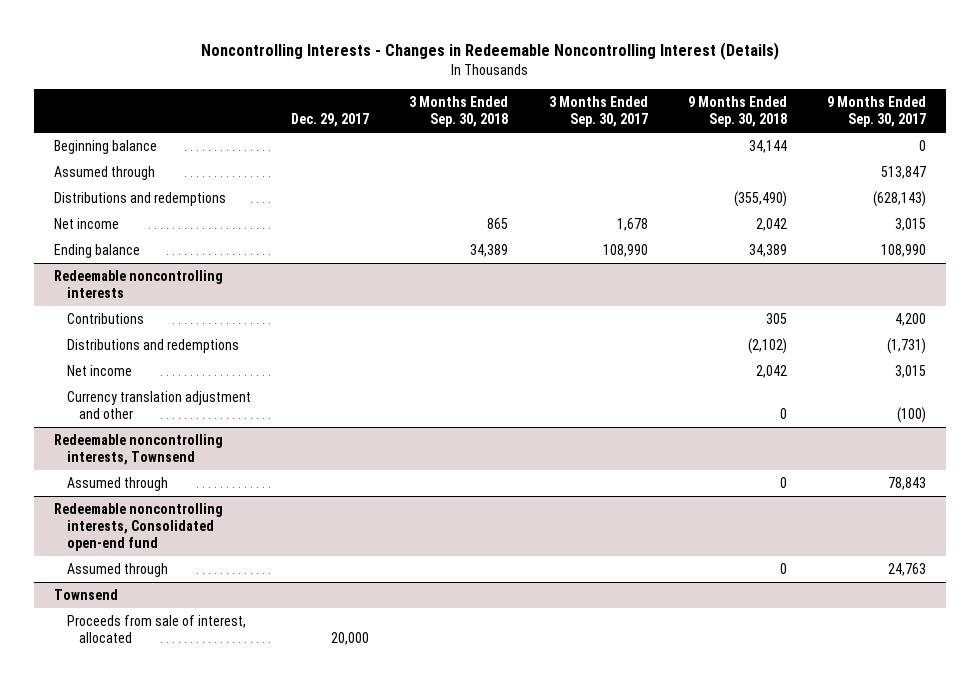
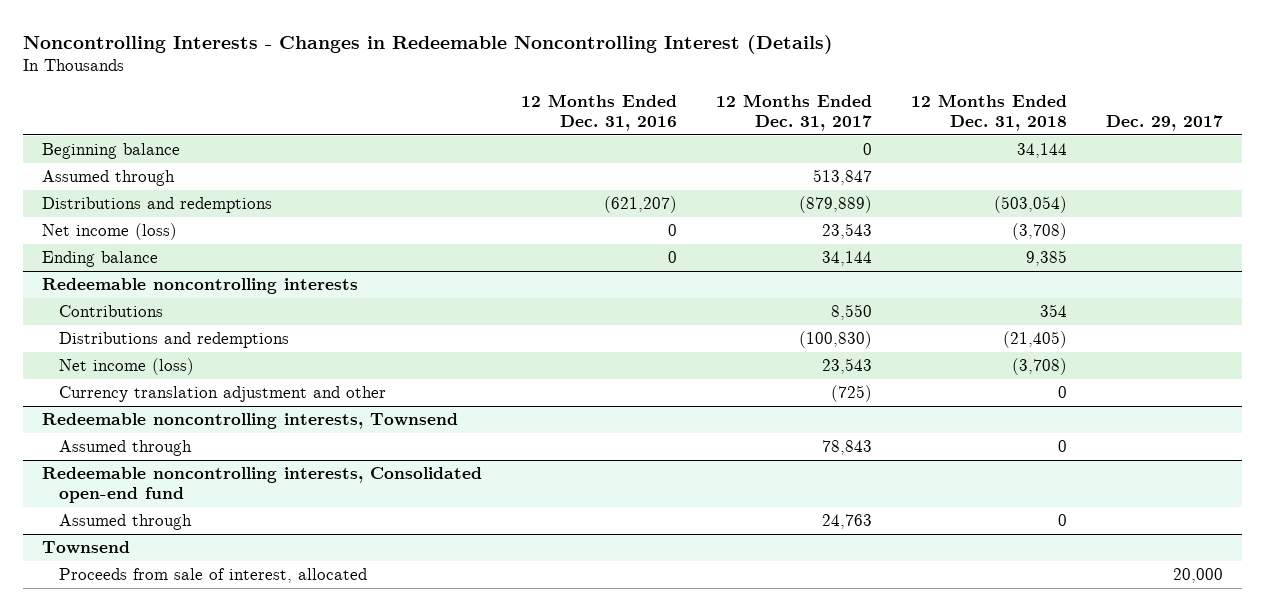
- | Dec. 29, 2017 | 3 Months Ended Sep. 30, 2018 | 3 Months Ended Sep. 30, 2017 | 9 Months Ended Sep. 30, 2018 | 9 Months Ended Sep. 30, 2017
+ | 12 Months Ended Dec. 31, 2016 | 12 Months Ended Dec. 31, 2017 | 12 Months Ended Dec. 31, 2018 | Dec. 29, 2017
- Net income | | 865 | 1,678 | 2,042 | 3,015
+ Net income (loss) | 0 | 23,543 | (3,708) |
@ Redeemable noncontrolling interests
- Net income | | | | 2,042 | 3,015
+ Net income (loss) | | 23,543 | (3,708) |

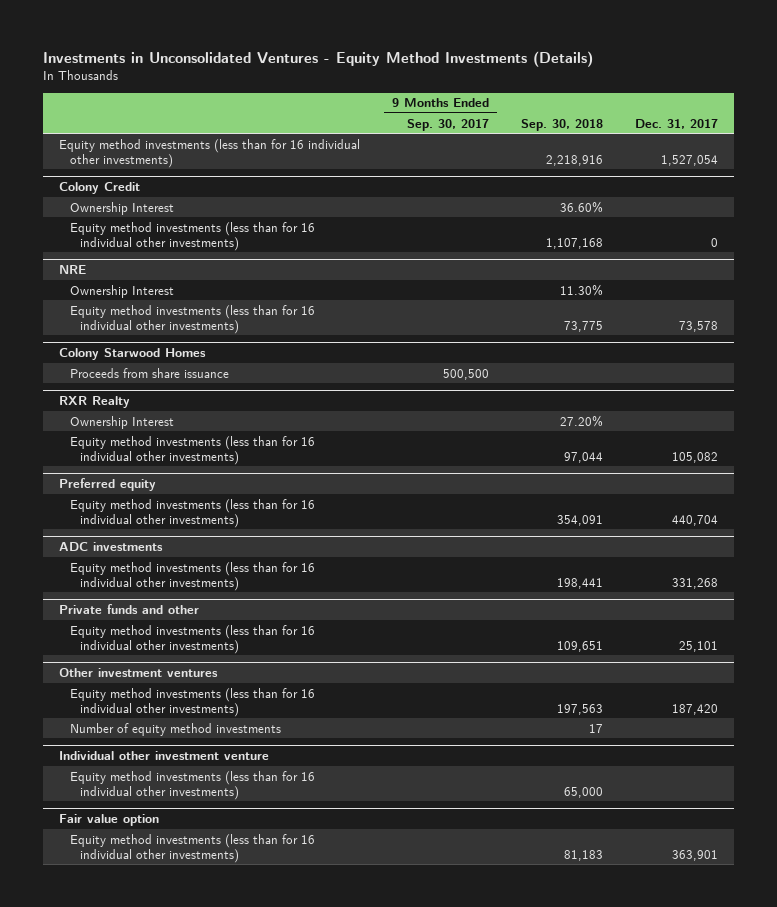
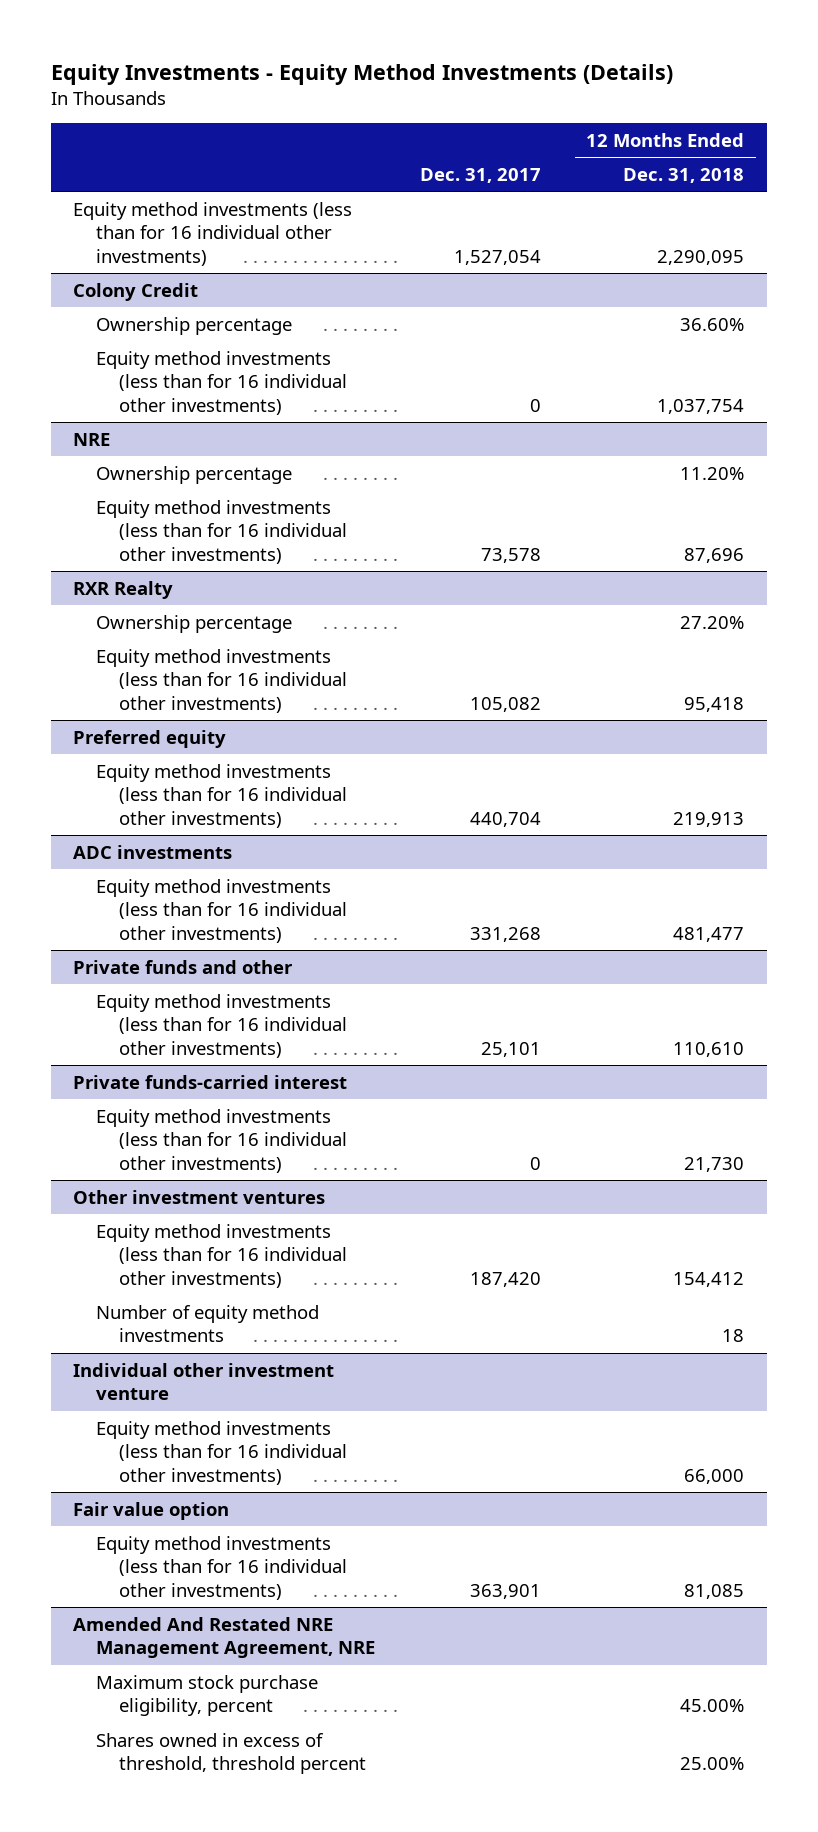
- Investments in Unconsolidated Ventures - Equity Method Investments (Details)
+ Equity Investments - Equity Method Investments (Details)
- | 9 Months Ended Sep. 30, 2017 | Sep. 30, 2018 | Dec. 31, 2017
+ | Dec. 31, 2017 | 12 Months Ended Dec. 31, 2018
@ Colony Credit
- Ownership Interest | | 36.60% |
+ Ownership percentage | | 36.60%
@ NRE
- Ownership Interest | | 11.30% |
+ Ownership percentage | | 11.20%
- Colony Starwood Homes
- Proceeds from share issuance | 500,500 | |
@ RXR Realty
- Ownership Interest | | 27.20% |
+ Ownership percentage | | 27.20%
+ Private funds-carried interest
+ Equity method investments (less than for 16 individual other investments) | 0 | 21,730
+ Amended And Restated NRE Management Agreement, NRE
+ Maximum stock purchase eligibility, percent | | 45.00%
+ Shares owned in excess of threshold, threshold percent | | 25.00%

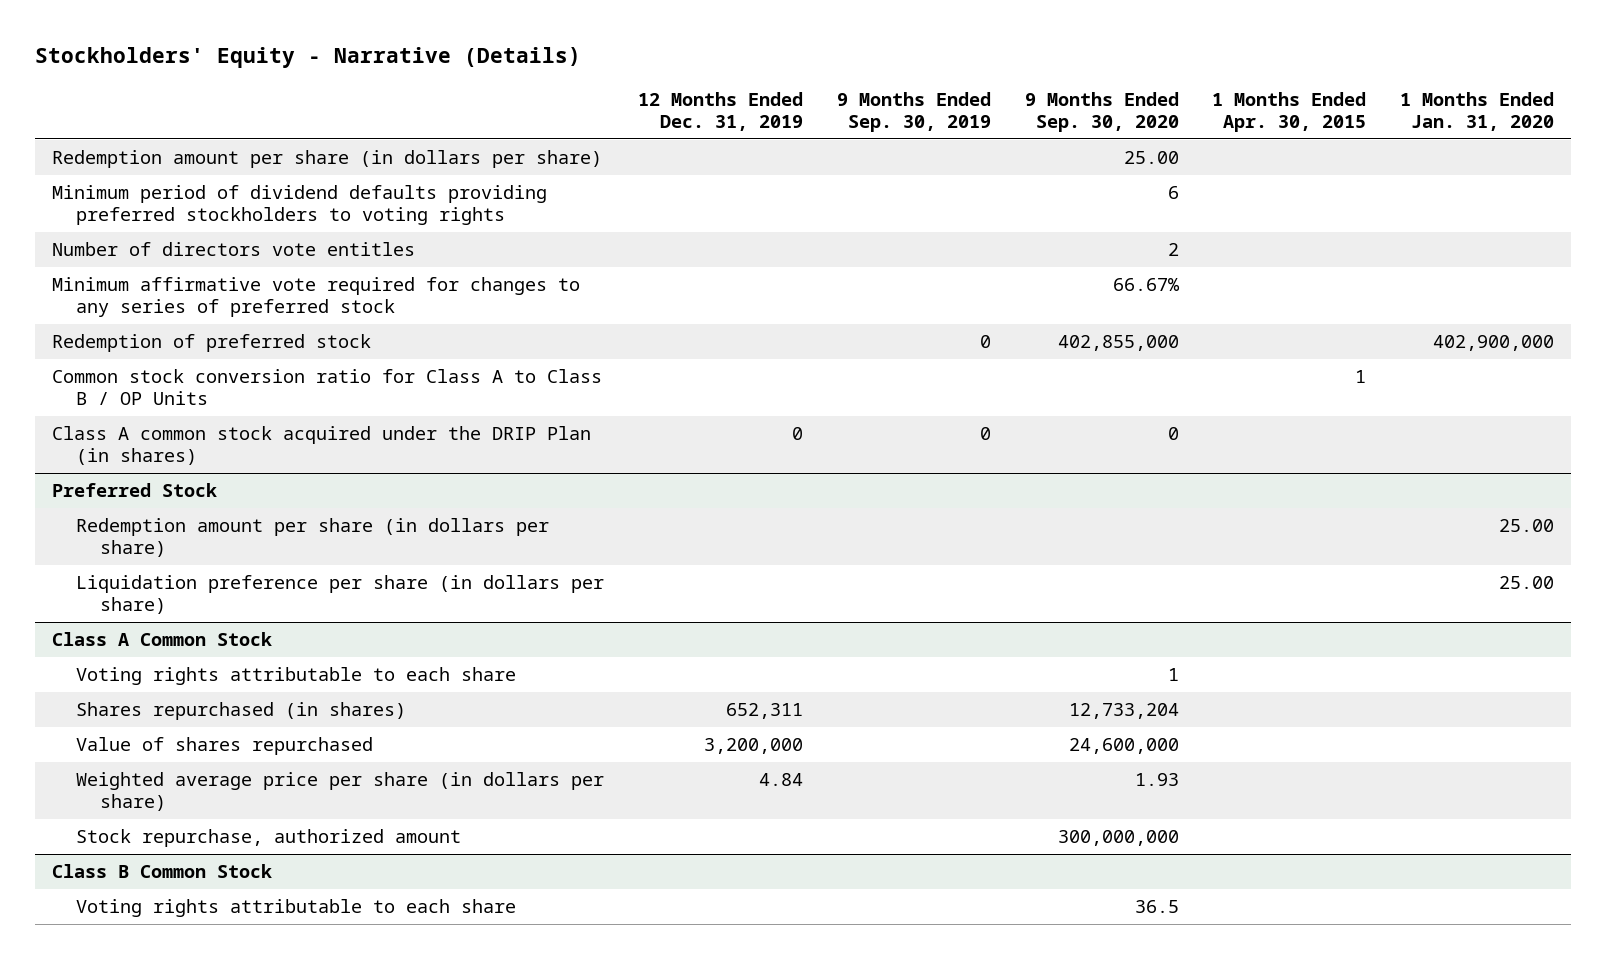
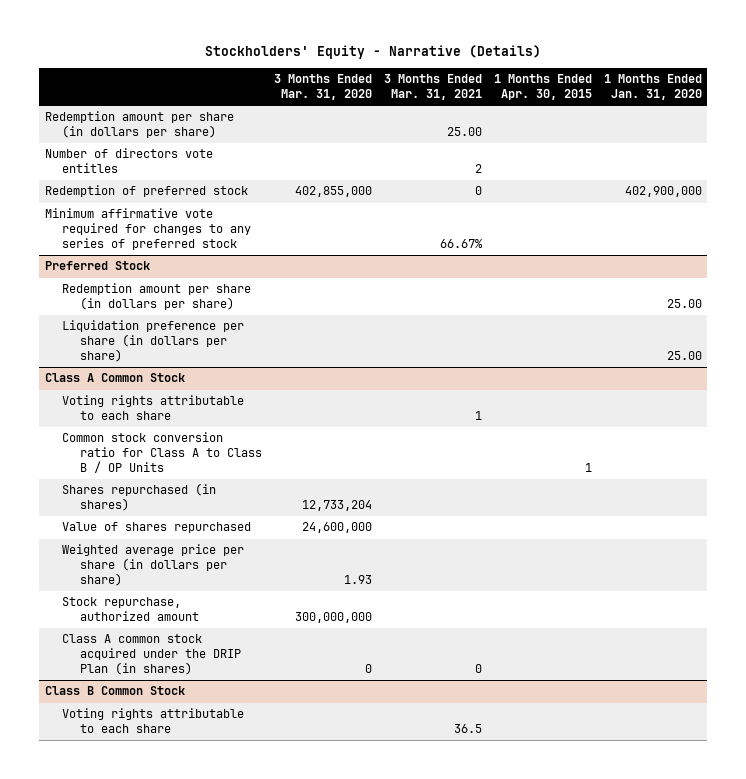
- | 12 Months Ended Dec. 31, 2019 | 9 Months Ended Sep. 30, 2019 | 9 Months Ended Sep. 30, 2020 | 1 Months Ended Apr. 30, 2015 | 1 Months Ended Jan. 31, 2020
+ | 3 Months Ended Mar. 31, 2020 | 3 Months Ended Mar. 31, 2021 | 1 Months Ended Apr. 30, 2015 | 1 Months Ended Jan. 31, 2020
- Minimum period of dividend defaults providing preferred stockholders to voting rights | | | 6 | |
- Common stock conversion ratio for Class A to Class B / OP Units | | | | 1 |
- Class A common stock acquired under the DRIP Plan (in shares) | 0 | 0 | 0 | |
moved down: Minimum affirmative vote required for changes to any series of preferred stock | | 66.67% | |
@ Class A Common Stock
+ Common stock conversion ratio for Class A to Class B / OP Units | | | 1 |
+ Class A common stock acquired under the DRIP Plan (in shares) | 0 | 0 | |

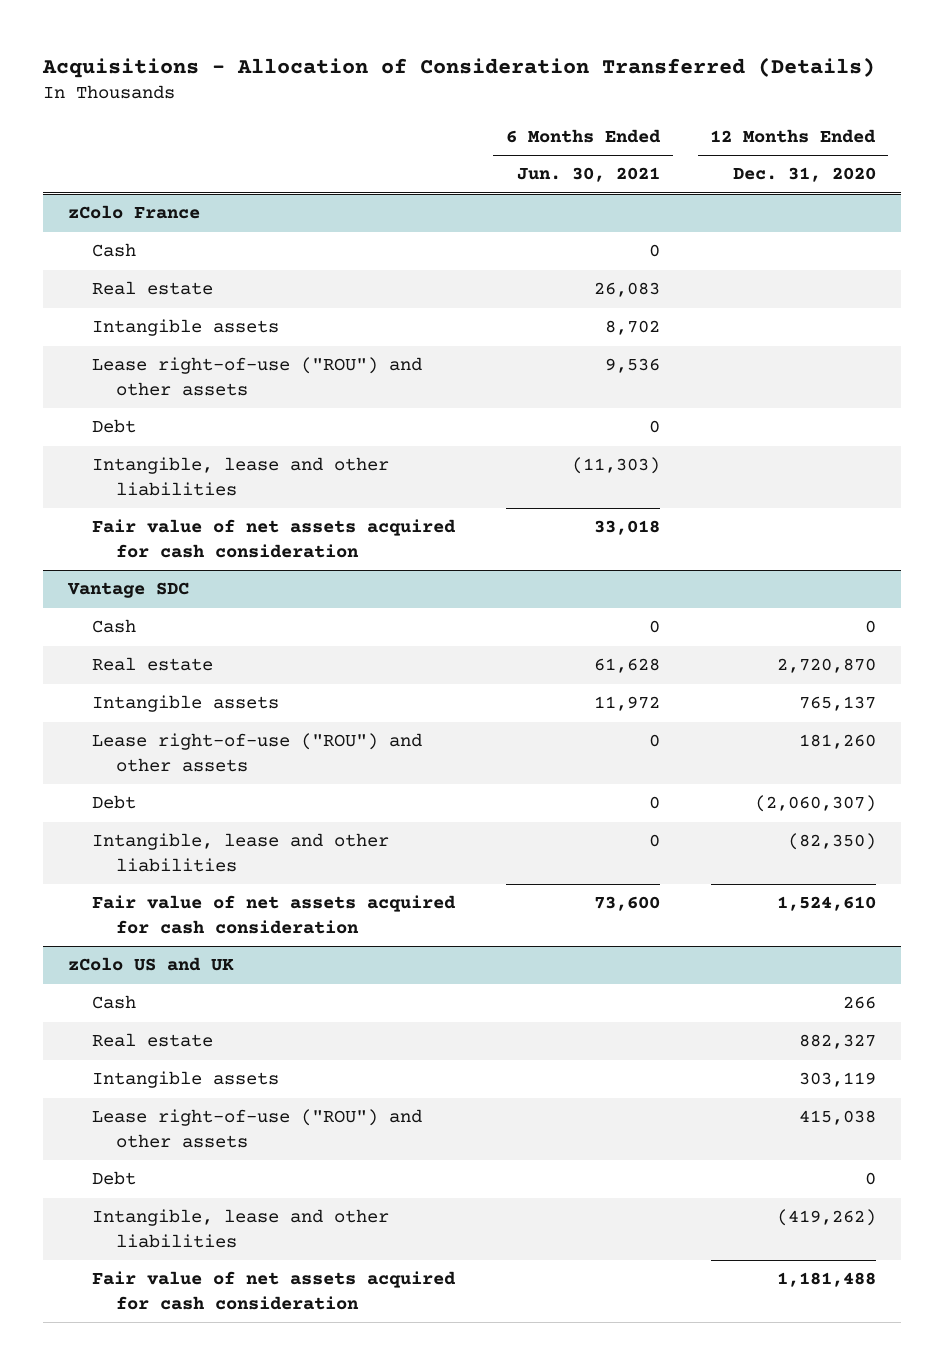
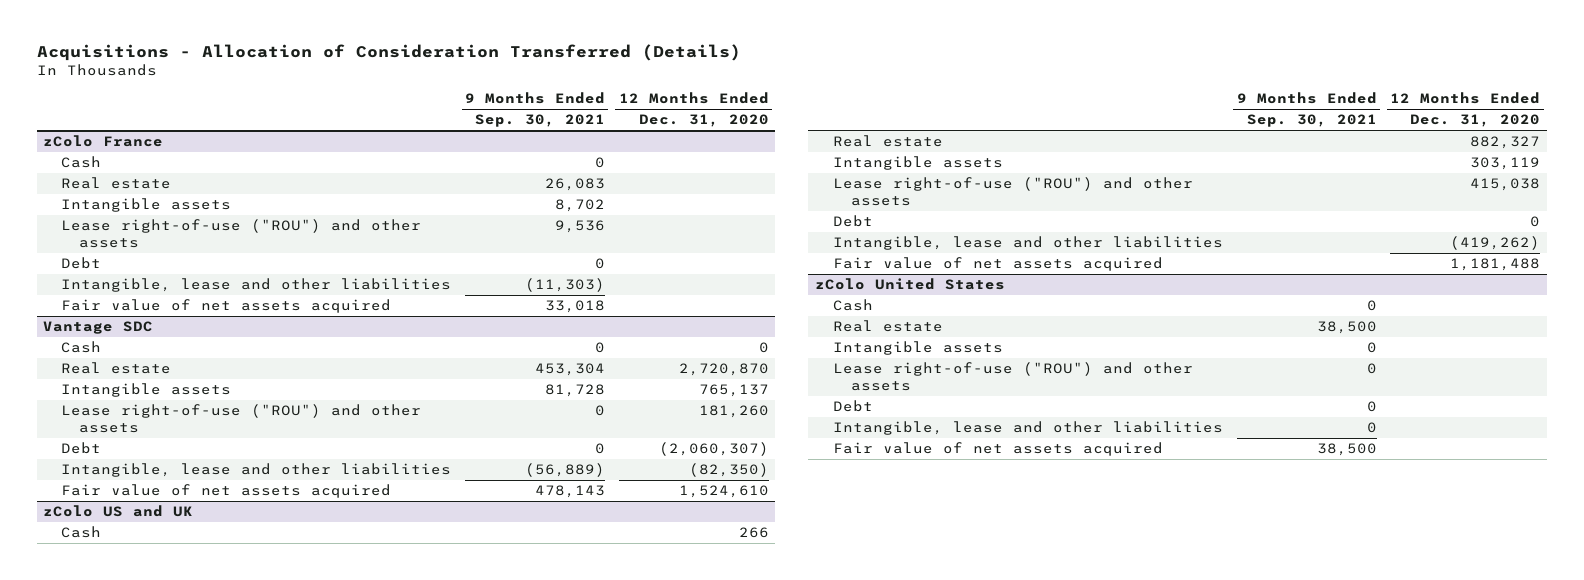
- | 6 Months Ended Jun. 30, 2021 | 12 Months Ended Dec. 31, 2020
+ | 9 Months Ended Sep. 30, 2021 | 12 Months Ended Dec. 31, 2020
@ zColo France
- Fair value of net assets acquired for cash consideration | 33,018 |
+ Fair value of net assets acquired | 33,018 |
@ Vantage SDC
- Fair value of net assets acquired for cash consideration | 73,600 | 1,524,610
+ Fair value of net assets acquired | 478,143 | 1,524,610
@ zColo US and UK
- Fair value of net assets acquired for cash consideration | | 1,181,488
+ Fair value of net assets acquired | | 1,181,488
+ zColo United States
+ Cash | 0 |
+ Real estate | 38,500 |
+ Intangible assets | 0 |
+ Lease right-of-use ("ROU") and other assets | 0 |
+ Debt | 0 |
+ Intangible, lease and other liabilities | 0 |
+ Fair value of net assets acquired | 38,500 |

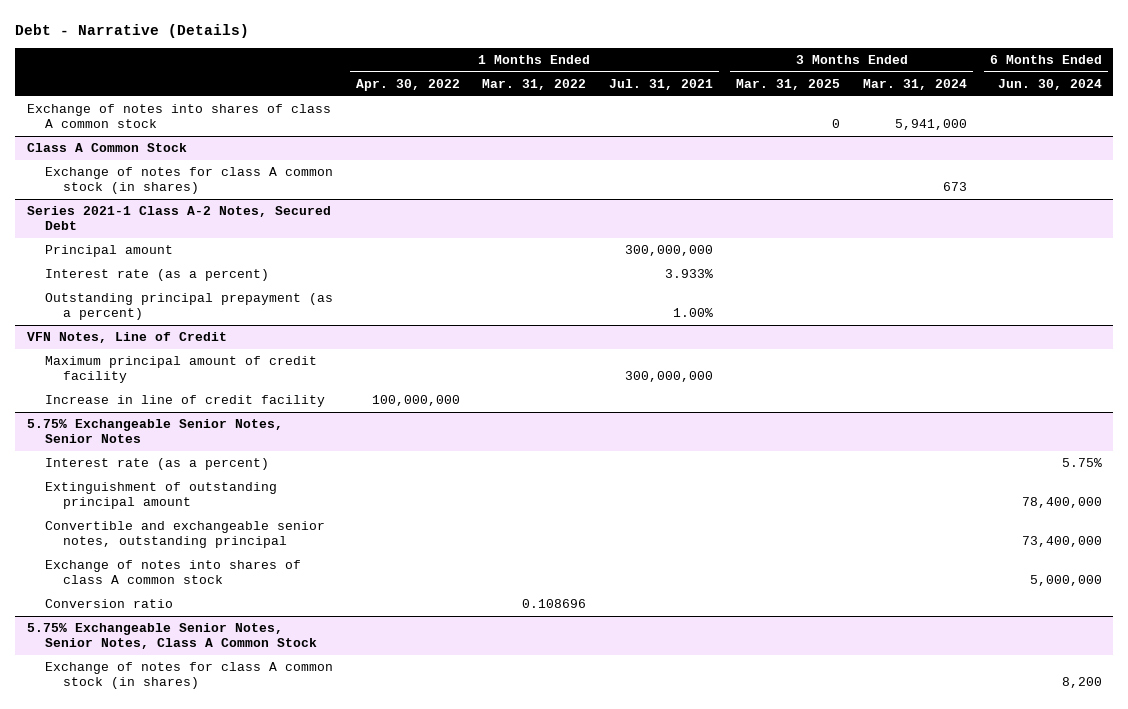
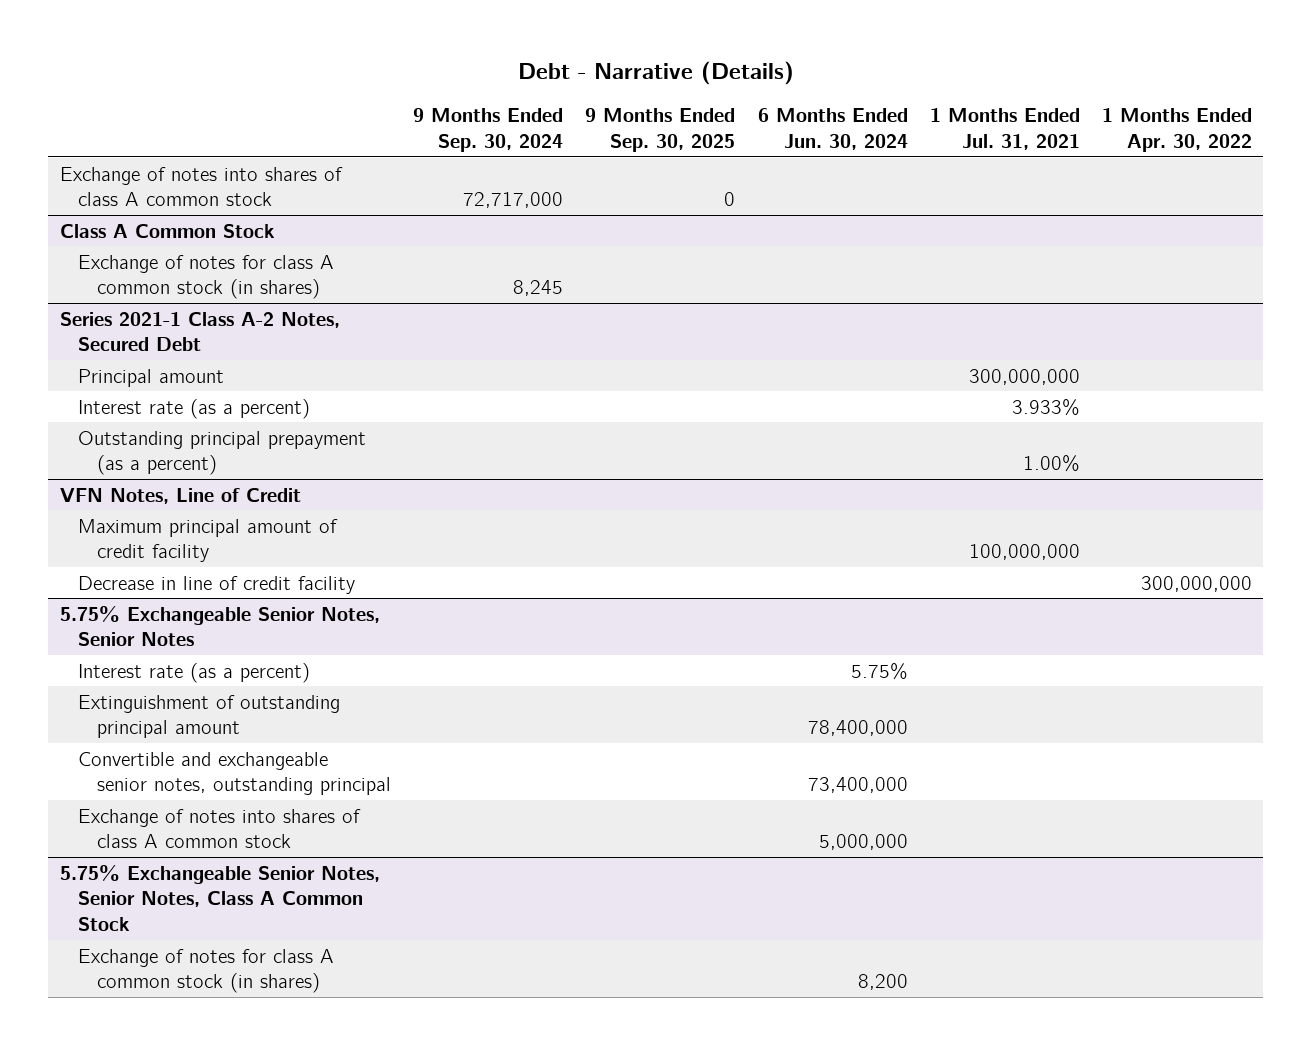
- | 1 Months Ended Apr. 30, 2022 | 1 Months Ended Mar. 31, 2022 | 1 Months Ended Jul. 31, 2021 | 3 Months Ended Mar. 31, 2025 | 3 Months Ended Mar. 31, 2024 | 6 Months Ended Jun. 30, 2024
+ | 9 Months Ended Sep. 30, 2024 | 9 Months Ended Sep. 30, 2025 | 6 Months Ended Jun. 30, 2024 | 1 Months Ended Jul. 31, 2021 | 1 Months Ended Apr. 30, 2022
@ VFN Notes, Line of Credit
- Maximum principal amount of credit facility | | | 300,000,000 | | |
- Increase in line of credit facility | 100,000,000 | | | | |
+ Maximum principal amount of credit facility | | | | 100,000,000 |
+ Decrease in line of credit facility | | | | | 300,000,000
@ 5.75% Exchangeable Senior Notes, Senior Notes
- Conversion ratio | | 0.108696 | | | |

